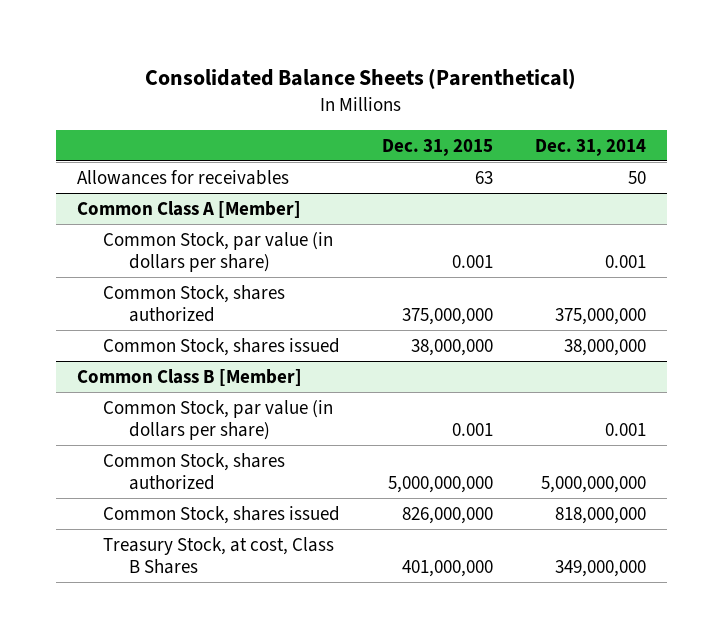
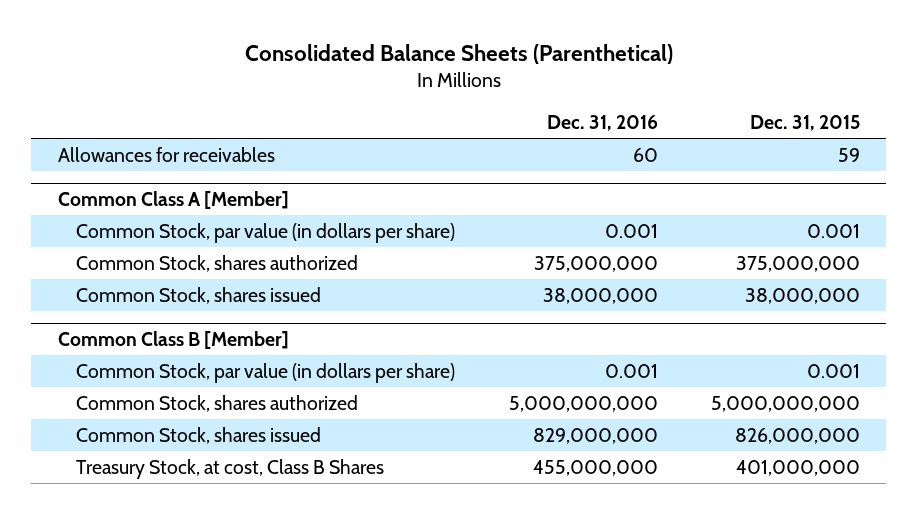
- | Dec. 31, 2015 | Dec. 31, 2014
+ | Dec. 31, 2016 | Dec. 31, 2015
- Allowances for receivables | 63 | 50
+ Allowances for receivables | 60 | 59

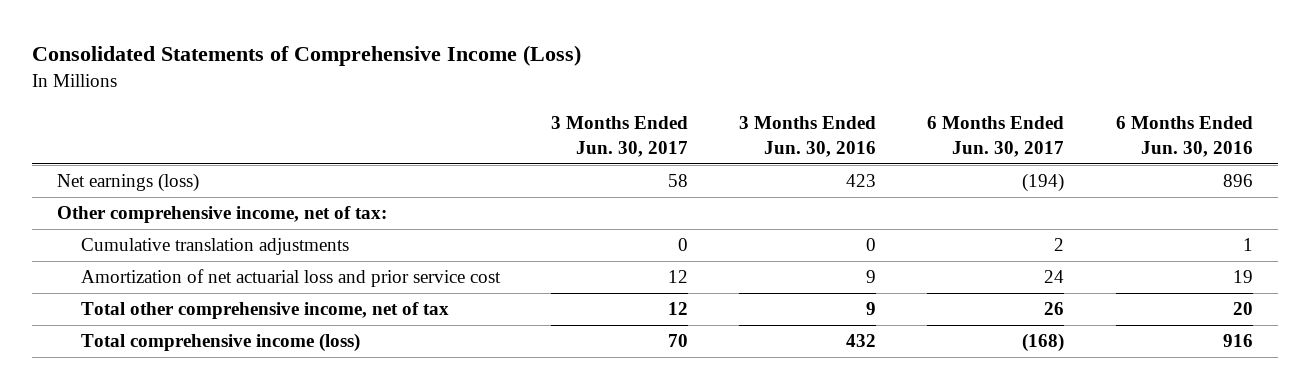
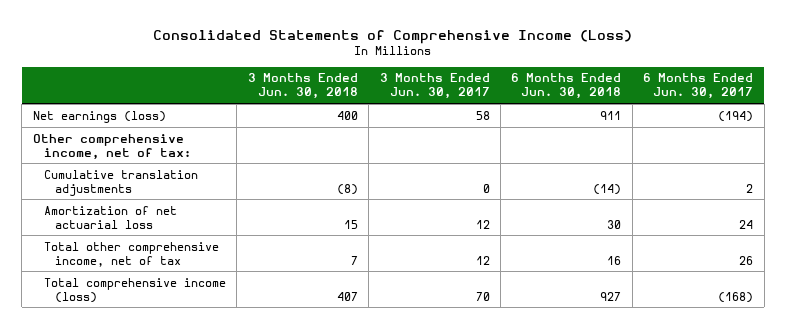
- | 3 Months Ended Jun. 30, 2017 | 3 Months Ended Jun. 30, 2016 | 6 Months Ended Jun. 30, 2017 | 6 Months Ended Jun. 30, 2016
+ | 3 Months Ended Jun. 30, 2018 | 3 Months Ended Jun. 30, 2017 | 6 Months Ended Jun. 30, 2018 | 6 Months Ended Jun. 30, 2017
- Amortization of net actuarial loss and prior service cost | 12 | 9 | 24 | 19
+ Amortization of net actuarial loss | 15 | 12 | 30 | 24

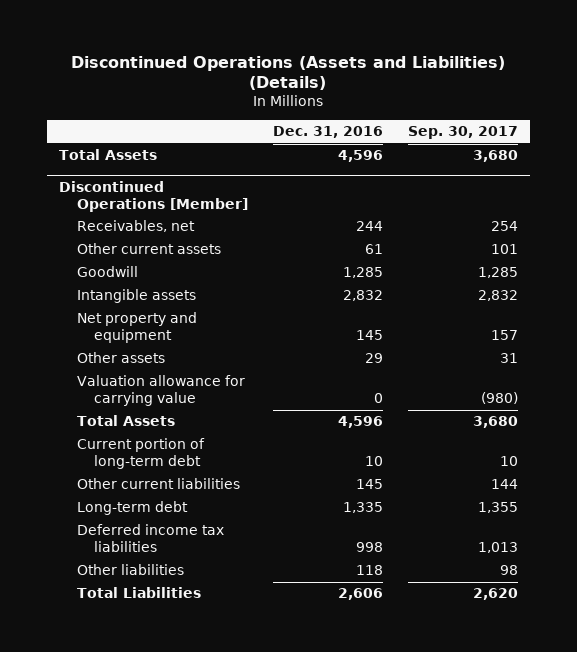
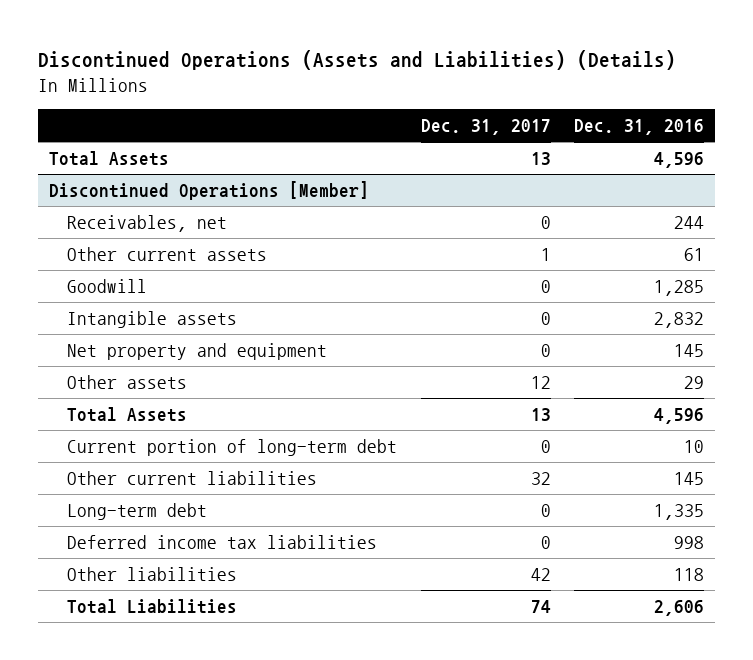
- | Dec. 31, 2016 | Sep. 30, 2017
+ | Dec. 31, 2017 | Dec. 31, 2016
@ Discontinued Operations [Member]
- Valuation allowance for carrying value | 0 | (980)

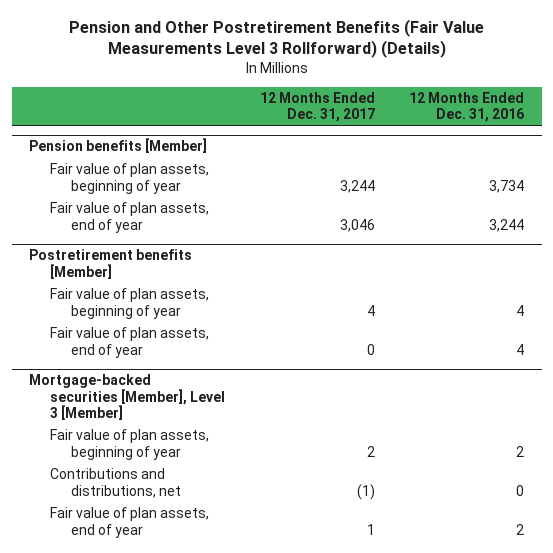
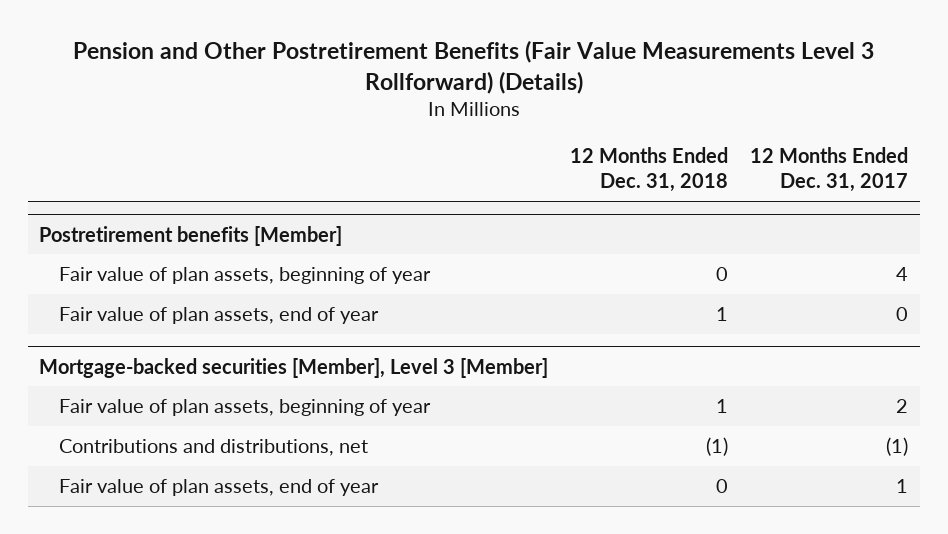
- | 12 Months Ended Dec. 31, 2017 | 12 Months Ended Dec. 31, 2016
+ | 12 Months Ended Dec. 31, 2018 | 12 Months Ended Dec. 31, 2017
- Pension benefits [Member]
- Fair value of plan assets, beginning of year | 3,244 | 3,734
- Fair value of plan assets, end of year | 3,046 | 3,244

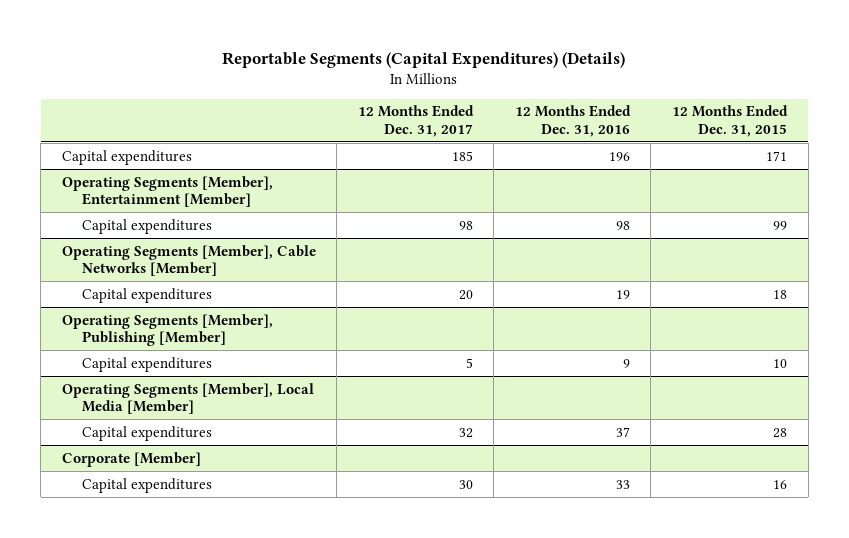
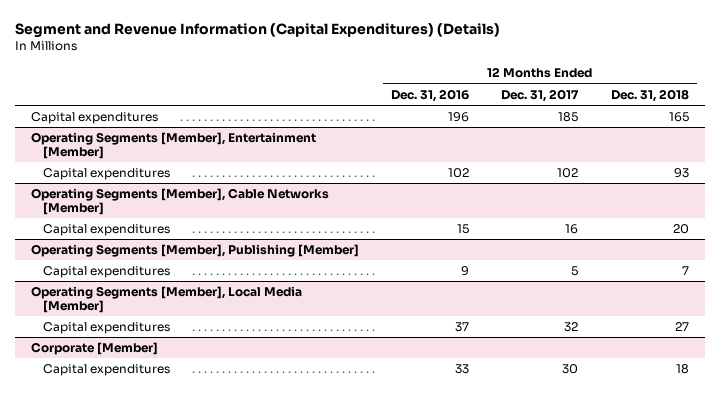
- Reportable Segments (Capital Expenditures) (Details)
+ Segment and Revenue Information (Capital Expenditures) (Details)
- | 12 Months Ended Dec. 31, 2017 | 12 Months Ended Dec. 31, 2016 | 12 Months Ended Dec. 31, 2015
+ | 12 Months Ended Dec. 31, 2016 | 12 Months Ended Dec. 31, 2017 | 12 Months Ended Dec. 31, 2018
@ Operating Segments [Member], Entertainment [Member]
- Capital expenditures | 98 | 98 | 99
+ Capital expenditures | 102 | 102 | 93
@ Operating Segments [Member], Cable Networks [Member]
- Capital expenditures | 20 | 19 | 18
+ Capital expenditures | 15 | 16 | 20

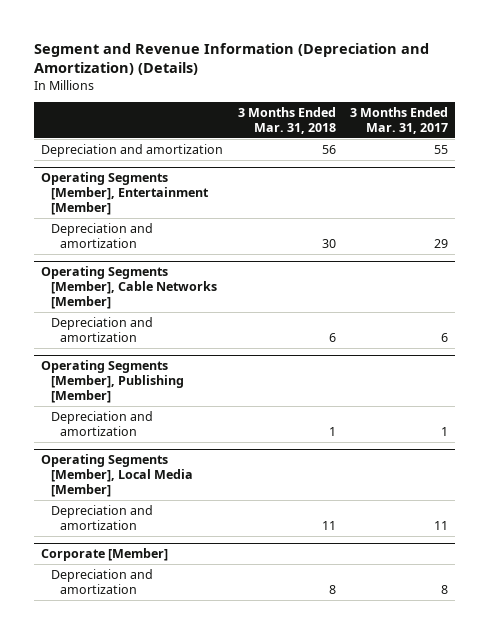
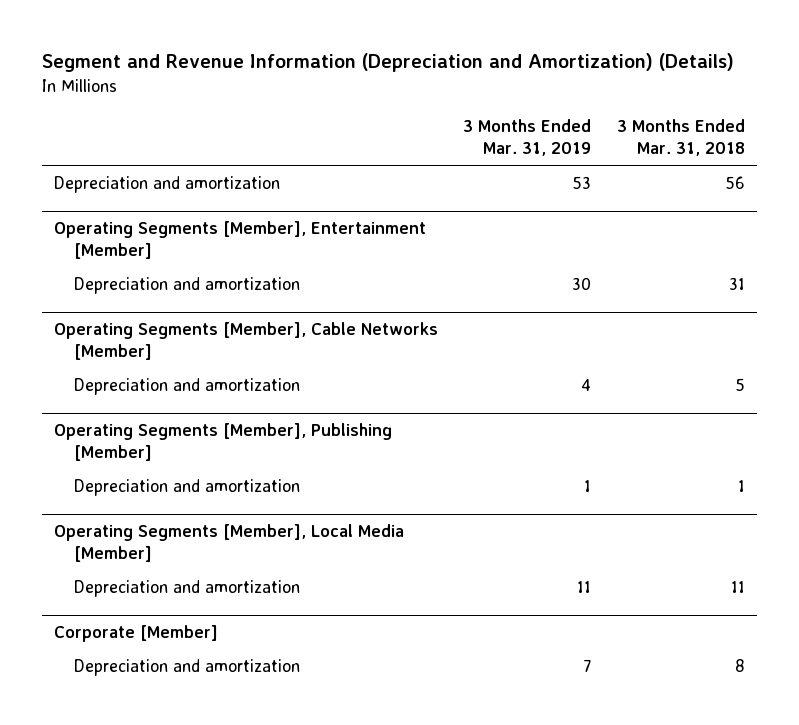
- | 3 Months Ended Mar. 31, 2018 | 3 Months Ended Mar. 31, 2017
+ | 3 Months Ended Mar. 31, 2019 | 3 Months Ended Mar. 31, 2018
@ Operating Segments [Member], Entertainment [Member]
- Depreciation and amortization | 30 | 29
+ Depreciation and amortization | 30 | 31
@ Operating Segments [Member], Cable Networks [Member]
- Depreciation and amortization | 6 | 6
+ Depreciation and amortization | 4 | 5

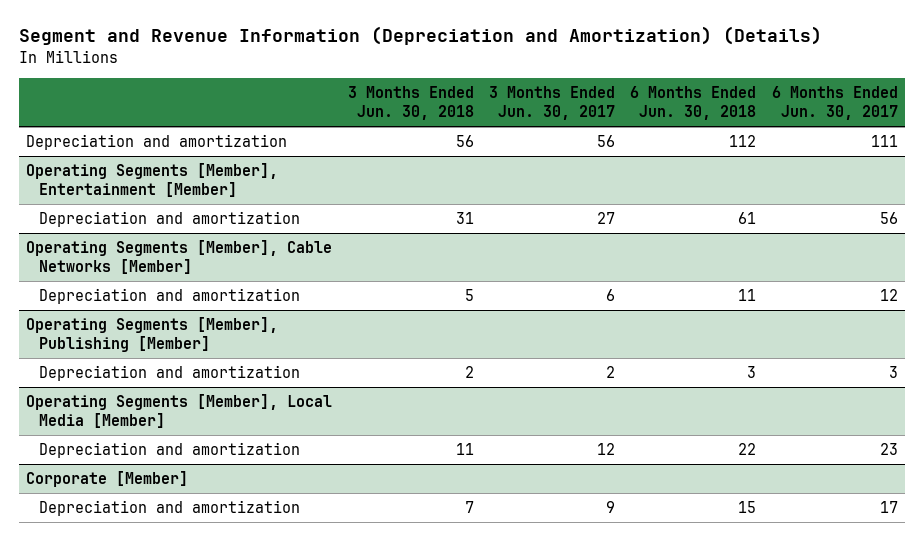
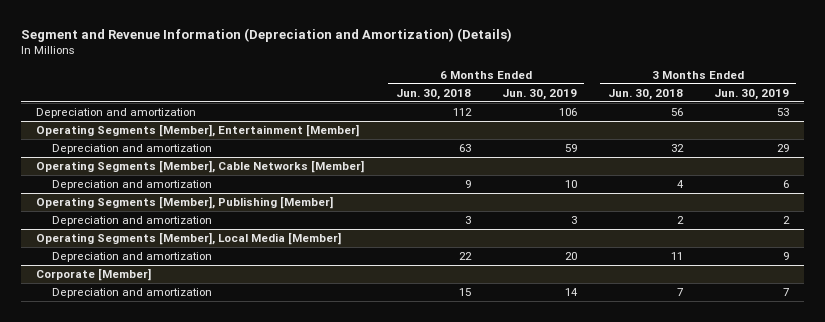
- | 3 Months Ended Jun. 30, 2018 | 3 Months Ended Jun. 30, 2017 | 6 Months Ended Jun. 30, 2018 | 6 Months Ended Jun. 30, 2017
+ | 6 Months Ended Jun. 30, 2018 | 6 Months Ended Jun. 30, 2019 | 3 Months Ended Jun. 30, 2018 | 3 Months Ended Jun. 30, 2019
@ Operating Segments [Member], Entertainment [Member]
- Depreciation and amortization | 31 | 27 | 61 | 56
+ Depreciation and amortization | 63 | 59 | 32 | 29
@ Operating Segments [Member], Cable Networks [Member]
- Depreciation and amortization | 5 | 6 | 11 | 12
+ Depreciation and amortization | 9 | 10 | 4 | 6

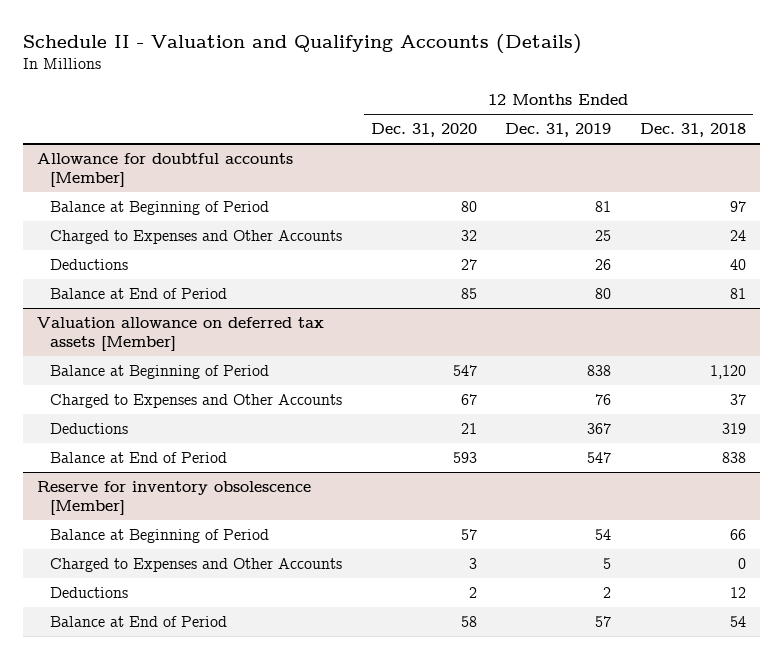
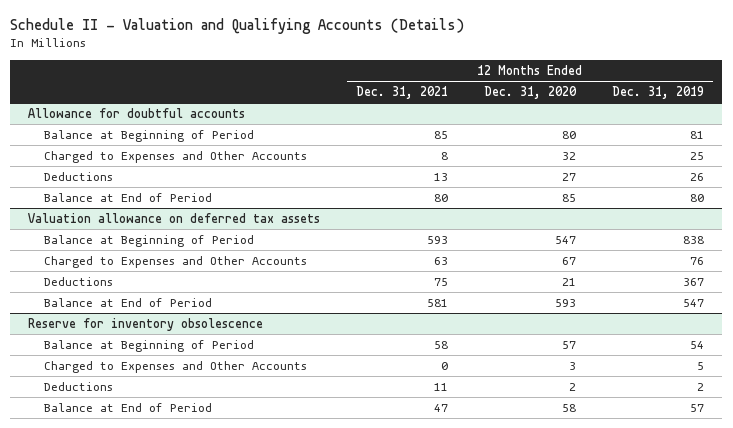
- | 12 Months Ended Dec. 31, 2020 | 12 Months Ended Dec. 31, 2019 | 12 Months Ended Dec. 31, 2018
+ | 12 Months Ended Dec. 31, 2021 | 12 Months Ended Dec. 31, 2020 | 12 Months Ended Dec. 31, 2019
- Allowance for doubtful accounts [Member]
+ Allowance for doubtful accounts
- Valuation allowance on deferred tax assets [Member]
+ Valuation allowance on deferred tax assets
- Reserve for inventory obsolescence [Member]
+ Reserve for inventory obsolescence

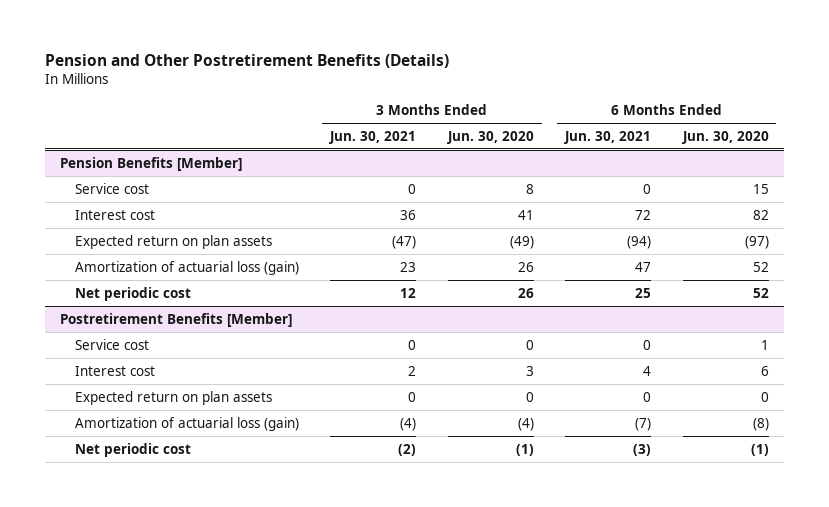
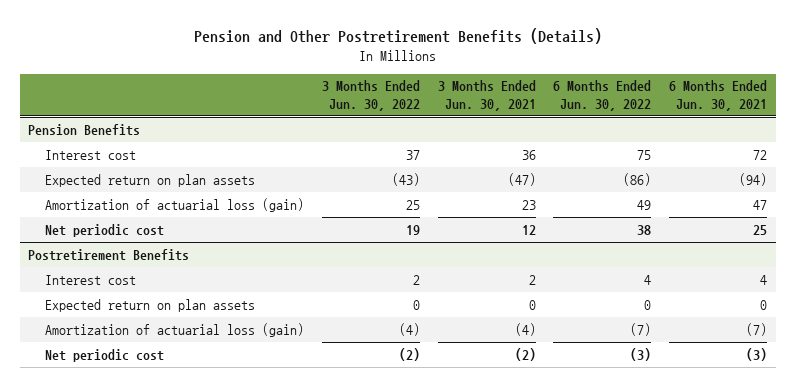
- | 3 Months Ended Jun. 30, 2021 | 3 Months Ended Jun. 30, 2020 | 6 Months Ended Jun. 30, 2021 | 6 Months Ended Jun. 30, 2020
+ | 3 Months Ended Jun. 30, 2022 | 3 Months Ended Jun. 30, 2021 | 6 Months Ended Jun. 30, 2022 | 6 Months Ended Jun. 30, 2021
- Pension Benefits [Member]
- Service cost | 0 | 8 | 0 | 15
+ Pension Benefits
- Postretirement Benefits [Member]
- Service cost | 0 | 0 | 0 | 1
+ Postretirement Benefits

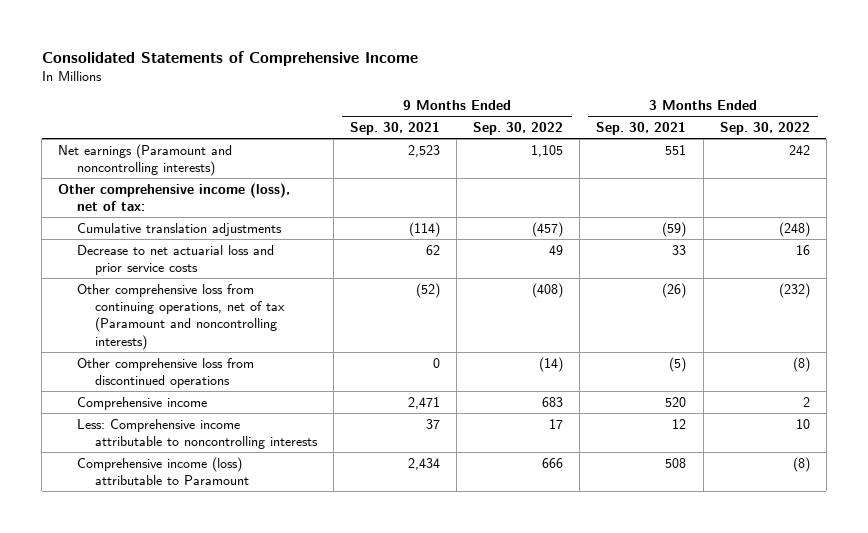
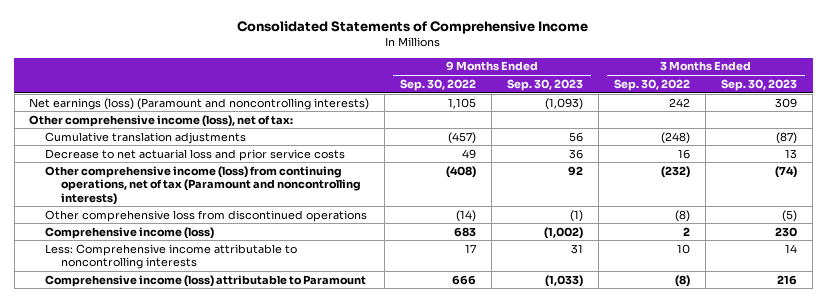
- | 9 Months Ended Sep. 30, 2021 | 9 Months Ended Sep. 30, 2022 | 3 Months Ended Sep. 30, 2021 | 3 Months Ended Sep. 30, 2022
+ | 9 Months Ended Sep. 30, 2022 | 9 Months Ended Sep. 30, 2023 | 3 Months Ended Sep. 30, 2022 | 3 Months Ended Sep. 30, 2023
- Net earnings (Paramount and noncontrolling interests) | 2,523 | 1,105 | 551 | 242
+ Net earnings (loss) (Paramount and noncontrolling interests) | 1,105 | (1,093) | 242 | 309
- Other comprehensive loss from continuing operations, net of tax (Paramount and noncontrolling interests) | (52) | (408) | (26) | (232)
+ Other comprehensive income (loss) from continuing operations, net of tax (Paramount and noncontrolling interests) | (408) | 92 | (232) | (74)
- Comprehensive income | 2,471 | 683 | 520 | 2
+ Comprehensive income (loss) | 683 | (1,002) | 2 | 230

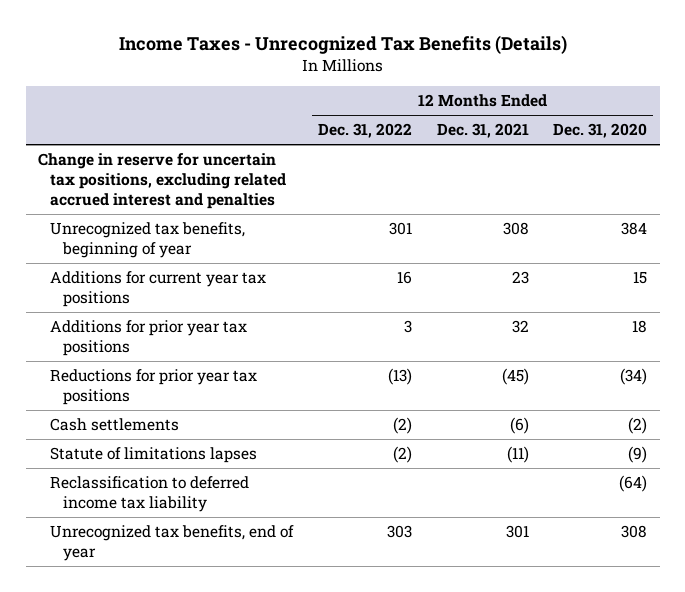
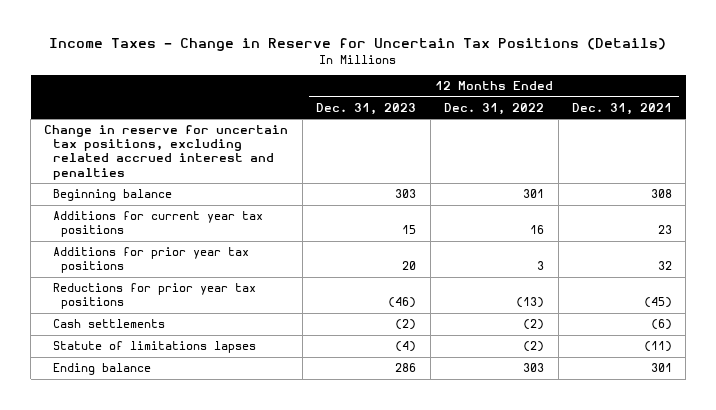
- Income Taxes - Unrecognized Tax Benefits (Details)
+ Income Taxes - Change in Reserve for Uncertain Tax Positions (Details)
- | 12 Months Ended Dec. 31, 2022 | 12 Months Ended Dec. 31, 2021 | 12 Months Ended Dec. 31, 2020
+ | 12 Months Ended Dec. 31, 2023 | 12 Months Ended Dec. 31, 2022 | 12 Months Ended Dec. 31, 2021
- Unrecognized tax benefits, beginning of year | 301 | 308 | 384
+ Beginning balance | 303 | 301 | 308
- Reclassification to deferred income tax liability | | | (64)
- Unrecognized tax benefits, end of year | 303 | 301 | 308
+ Ending balance | 286 | 303 | 301

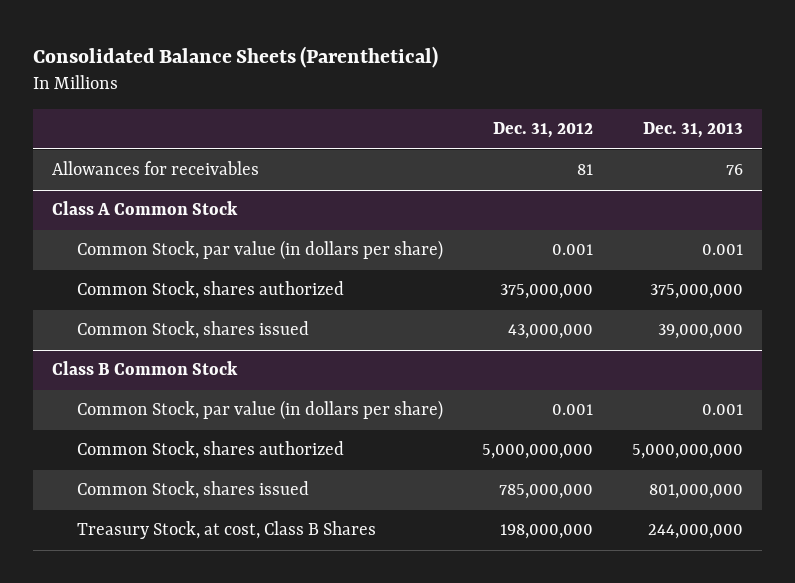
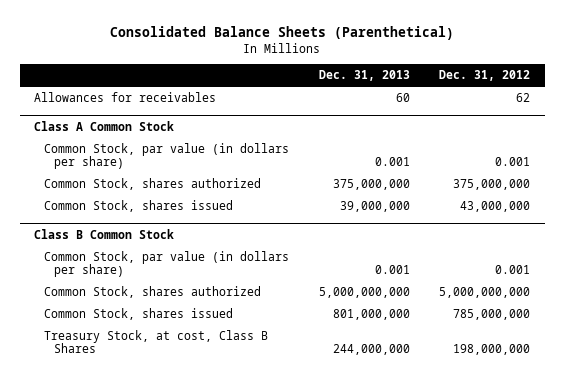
- | Dec. 31, 2012 | Dec. 31, 2013
+ | Dec. 31, 2013 | Dec. 31, 2012
- Allowances for receivables | 81 | 76
+ Allowances for receivables | 60 | 62

